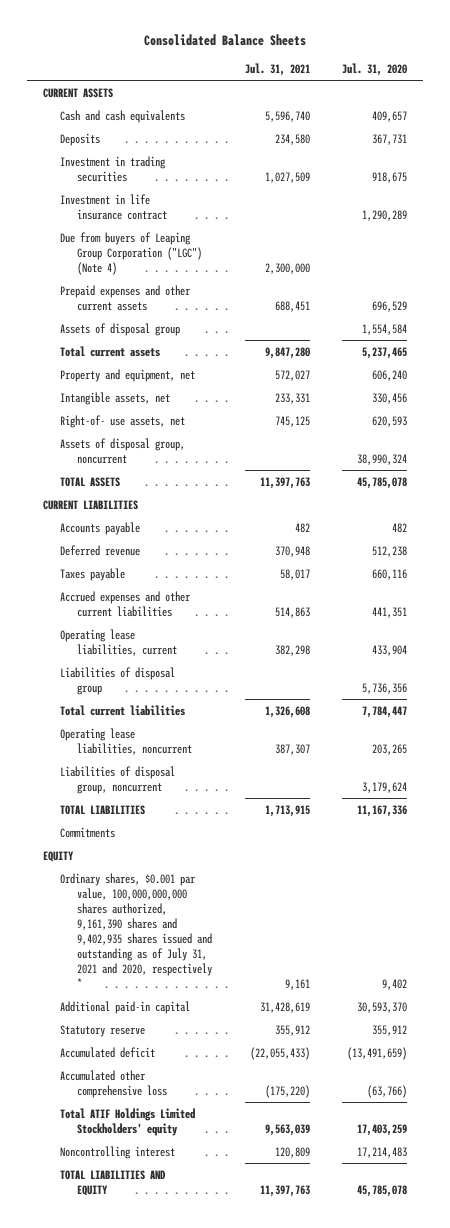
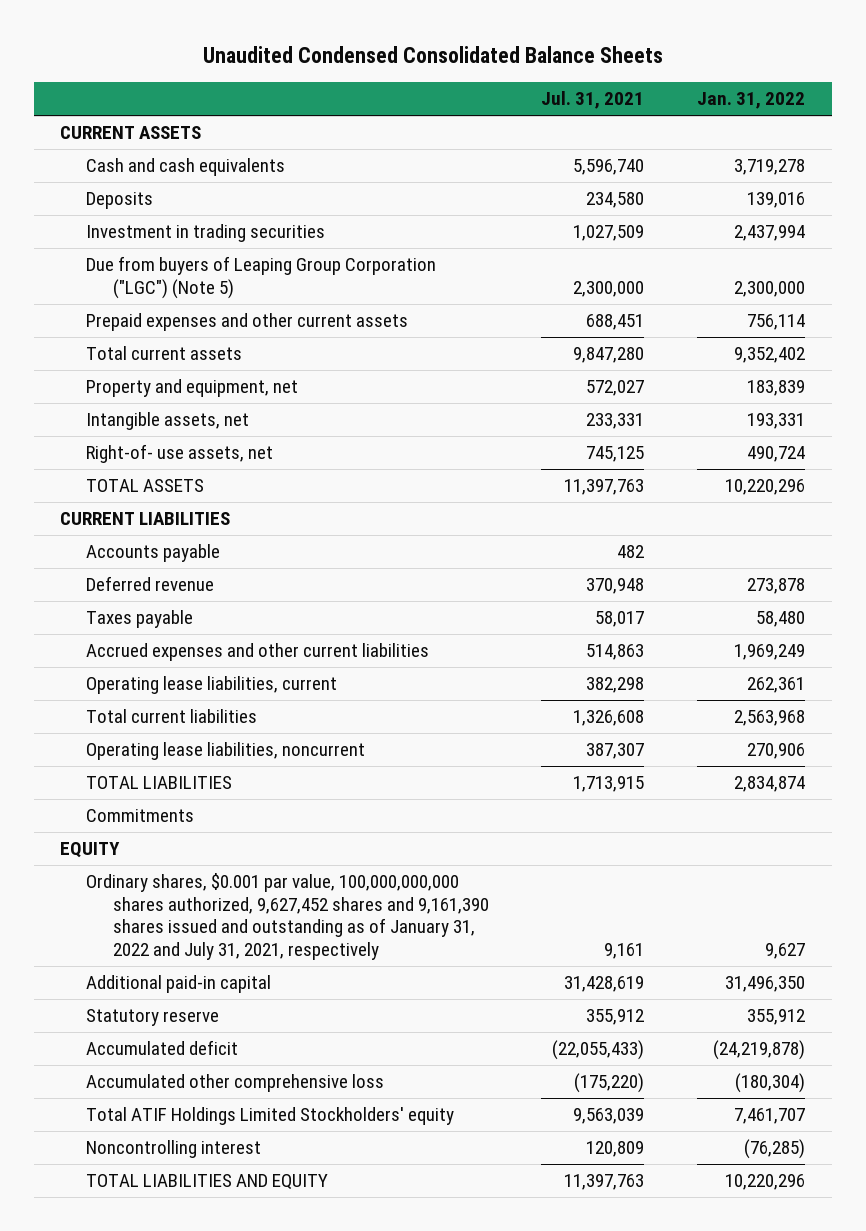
- Consolidated Balance Sheets
+ Unaudited Condensed Consolidated Balance Sheets
- | Jul. 31, 2021 | Jul. 31, 2020
+ | Jul. 31, 2021 | Jan. 31, 2022
- Investment in life insurance contract | | 1,290,289
- Due from buyers of Leaping Group Corporation ("LGC") (Note 4) | 2,300,000 |
+ Due from buyers of Leaping Group Corporation ("LGC") (Note 5) | 2,300,000 | 2,300,000
- Assets of disposal group | | 1,554,584
- Assets of disposal group, noncurrent | | 38,990,324
- Liabilities of disposal group | | 5,736,356
- Liabilities of disposal group, noncurrent | | 3,179,624
- Ordinary shares, $0.001 par value, 100,000,000,000 shares authorized, 9,161,390 shares and 9,402,935 shares issued and outstanding as of July 31, 2021 and 2020, respectively * | 9,161 | 9,402
+ Ordinary shares, $0.001 par value, 100,000,000,000 shares authorized, 9,627,452 shares and 9,161,390 shares issued and outstanding as of January 31, 2022 and July 31, 2021, respectively | 9,161 | 9,627

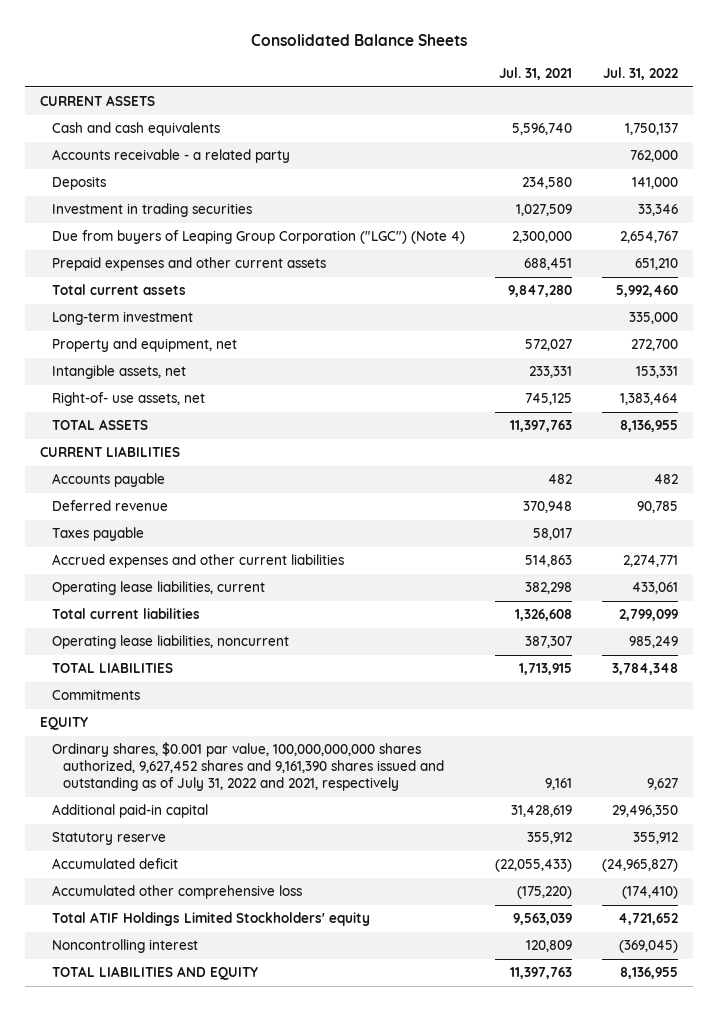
- Unaudited Condensed Consolidated Balance Sheets
+ Consolidated Balance Sheets
- | Jul. 31, 2021 | Jan. 31, 2022
+ | Jul. 31, 2021 | Jul. 31, 2022
+ Accounts receivable - a related party | | 762,000
- Due from buyers of Leaping Group Corporation ("LGC") (Note 5) | 2,300,000 | 2,300,000
+ Due from buyers of Leaping Group Corporation ("LGC") (Note 4) | 2,300,000 | 2,654,767
+ Long-term investment | | 335,000
- Ordinary shares, $0.001 par value, 100,000,000,000 shares authorized, 9,627,452 shares and 9,161,390 shares issued and outstanding as of January 31, 2022 and July 31, 2021, respectively | 9,161 | 9,627
+ Ordinary shares, $0.001 par value, 100,000,000,000 shares authorized, 9,627,452 shares and 9,161,390 shares issued and outstanding as of July 31, 2022 and 2021, respectively | 9,161 | 9,627

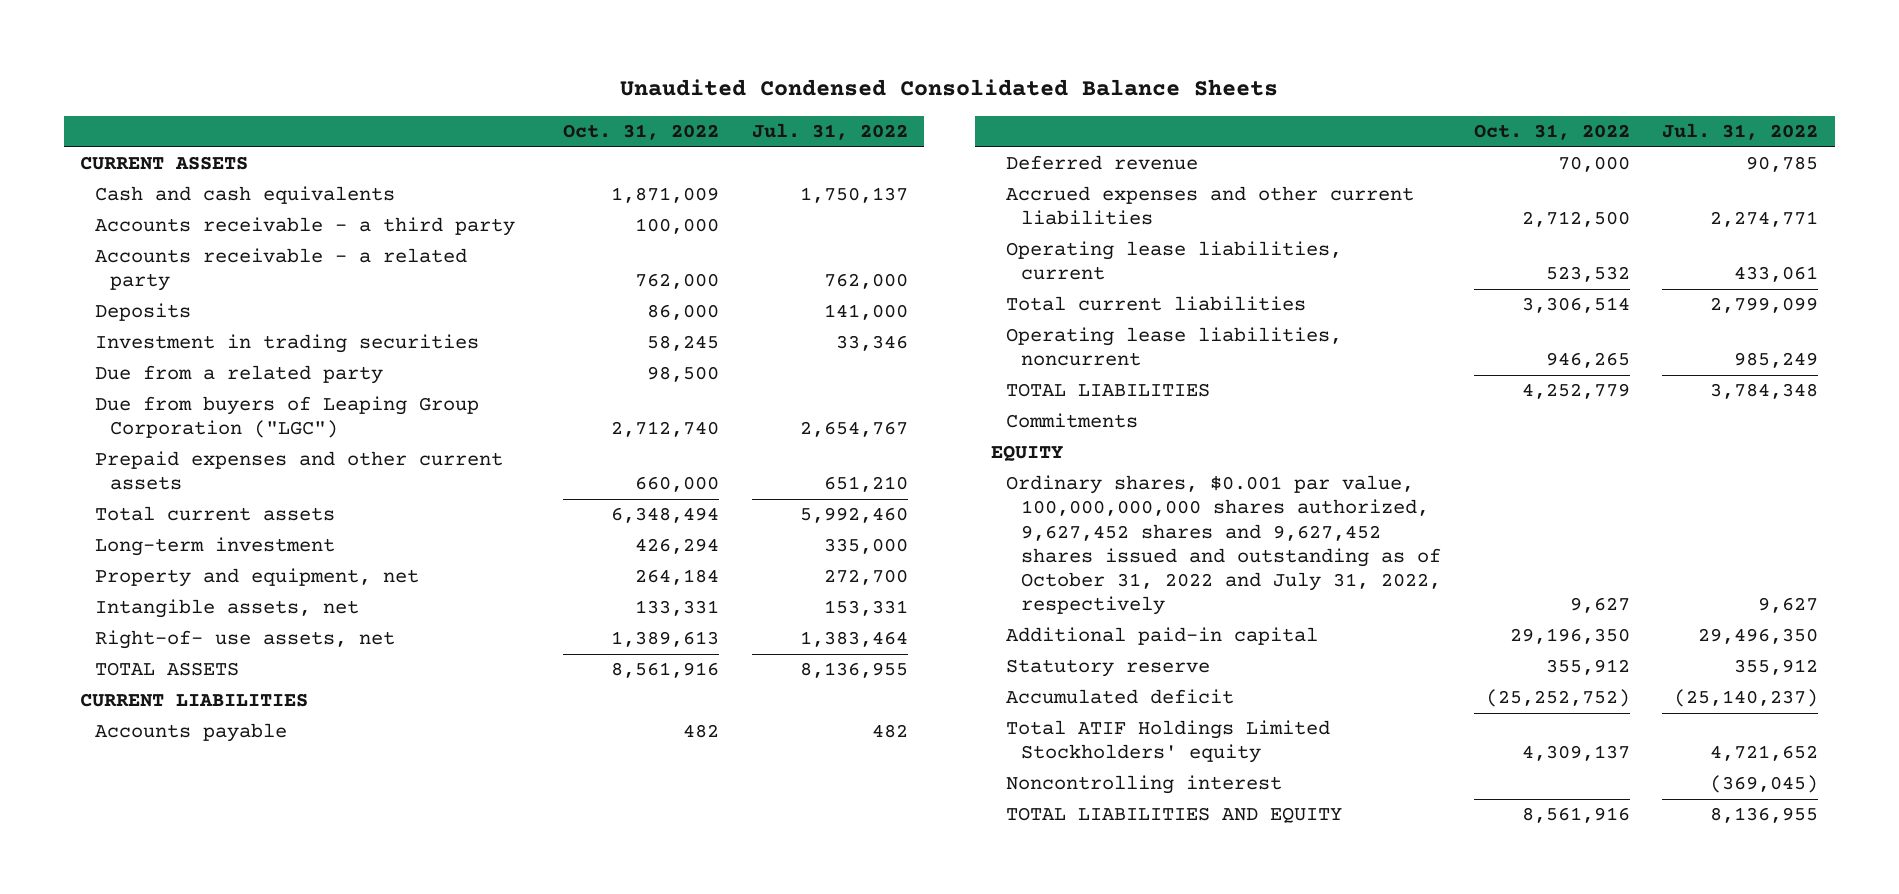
- Consolidated Balance Sheets
+ Unaudited Condensed Consolidated Balance Sheets
- | Jul. 31, 2021 | Jul. 31, 2022
+ | Oct. 31, 2022 | Jul. 31, 2022
+ Accounts receivable - a third party | 100,000 |
- Due from buyers of Leaping Group Corporation ("LGC") (Note 4) | 2,300,000 | 2,654,767
+ Due from a related party | 98,500 |
+ Due from buyers of Leaping Group Corporation ("LGC") | 2,712,740 | 2,654,767
- Taxes payable | 58,017 |
- Ordinary shares, $0.001 par value, 100,000,000,000 shares authorized, 9,627,452 shares and 9,161,390 shares issued and outstanding as of July 31, 2022 and 2021, respectively | 9,161 | 9,627
+ Ordinary shares, $0.001 par value, 100,000,000,000 shares authorized, 9,627,452 shares and 9,627,452 shares issued and outstanding as of October 31, 2022 and July 31, 2022, respectively | 9,627 | 9,627
- Accumulated deficit | (22,055,433) | (24,965,827)
- Accumulated other comprehensive loss | (175,220) | (174,410)
+ Accumulated deficit | (25,252,752) | (25,140,237)

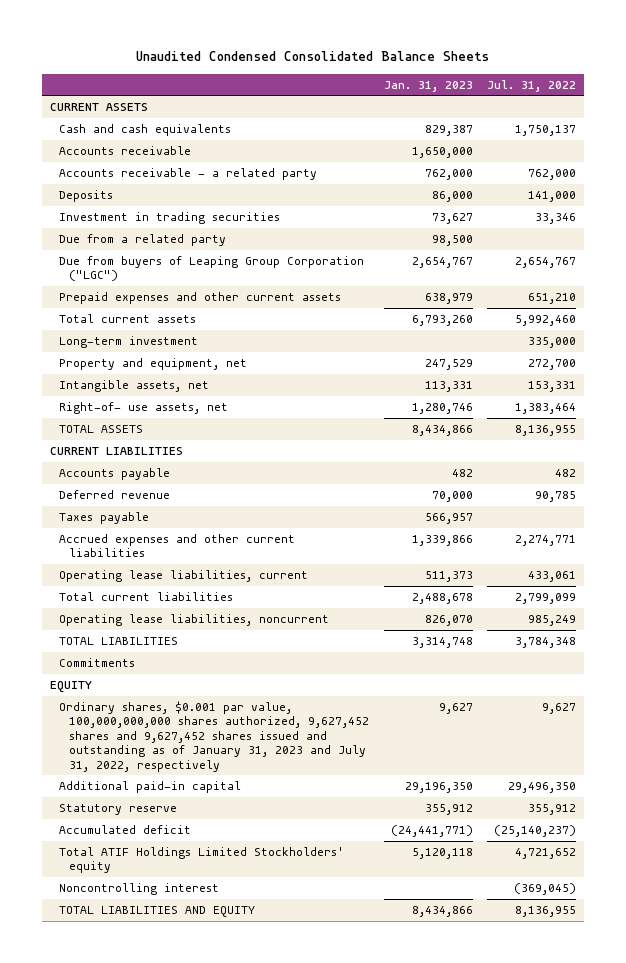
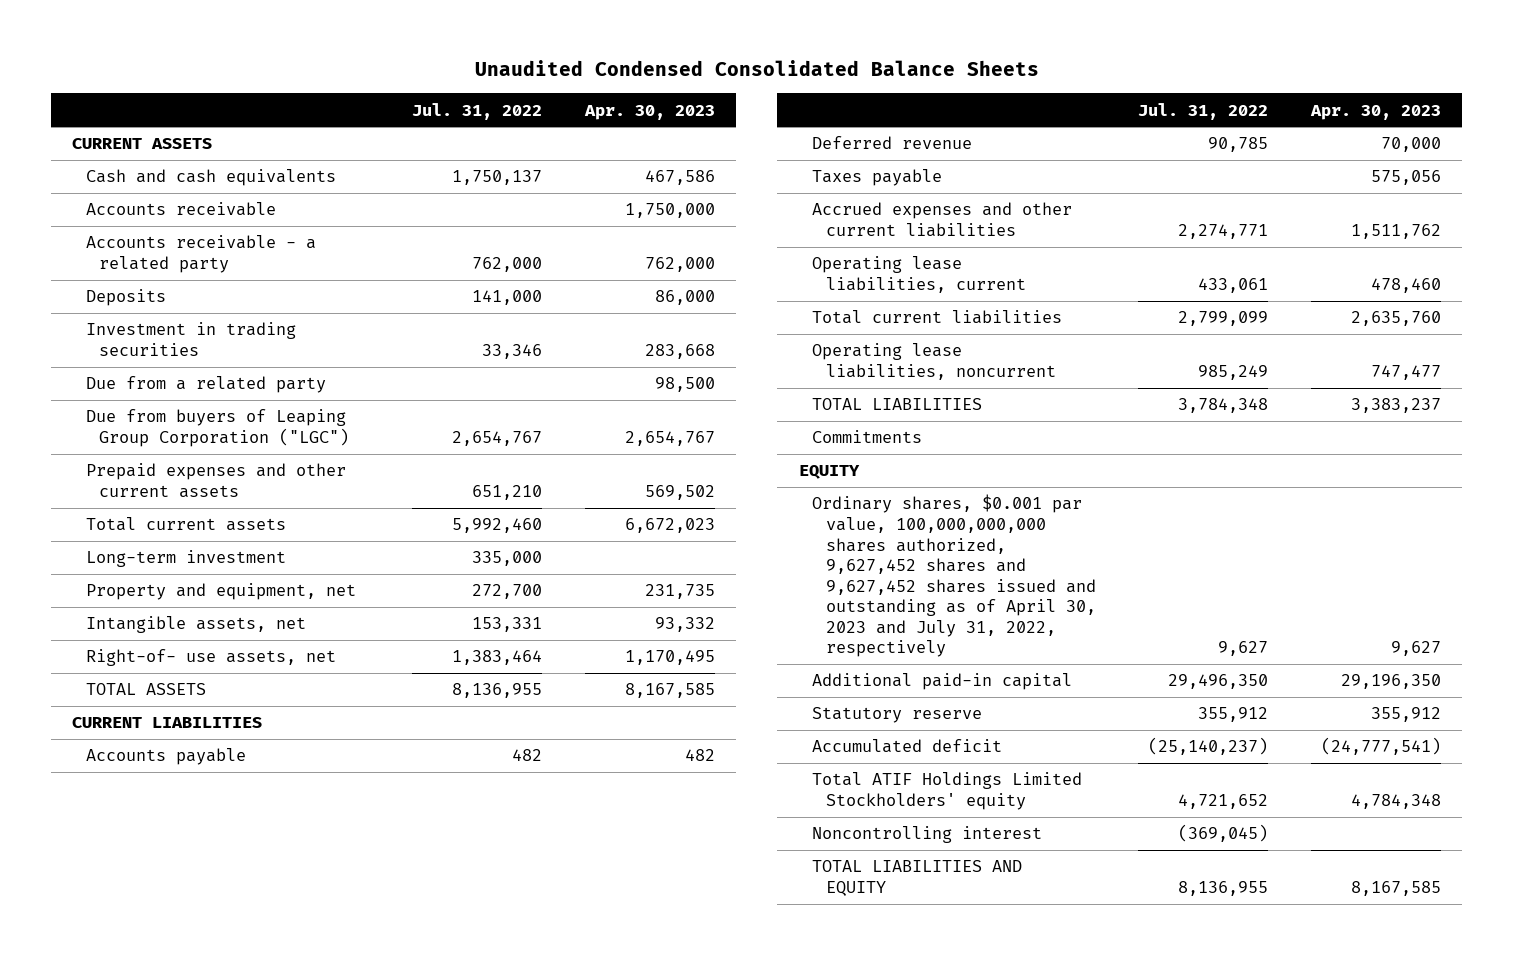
- | Jan. 31, 2023 | Jul. 31, 2022
+ | Jul. 31, 2022 | Apr. 30, 2023
- Ordinary shares, $0.001 par value, 100,000,000,000 shares authorized, 9,627,452 shares and 9,627,452 shares issued and outstanding as of January 31, 2023 and July 31, 2022, respectively | 9,627 | 9,627
+ Ordinary shares, $0.001 par value, 100,000,000,000 shares authorized, 9,627,452 shares and 9,627,452 shares issued and outstanding as of April 30, 2023 and July 31, 2022, respectively | 9,627 | 9,627

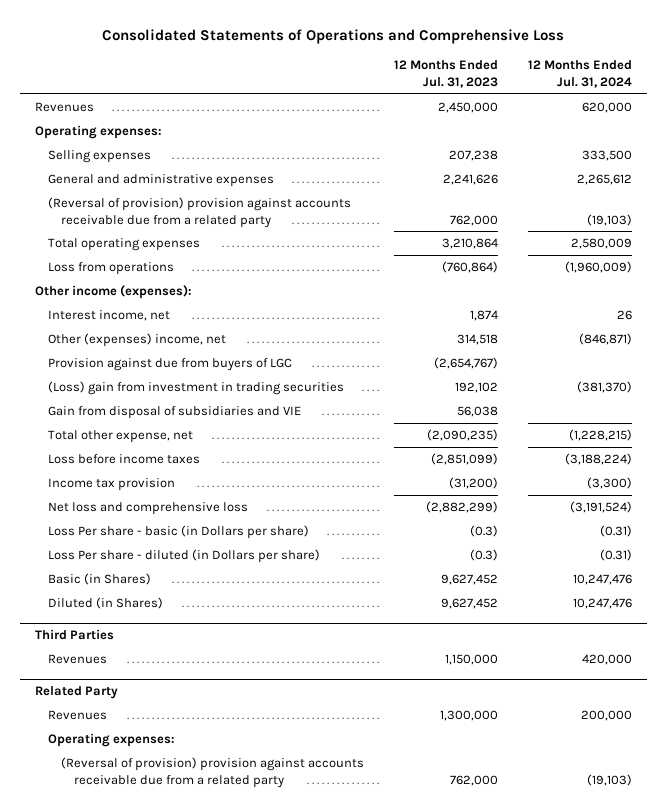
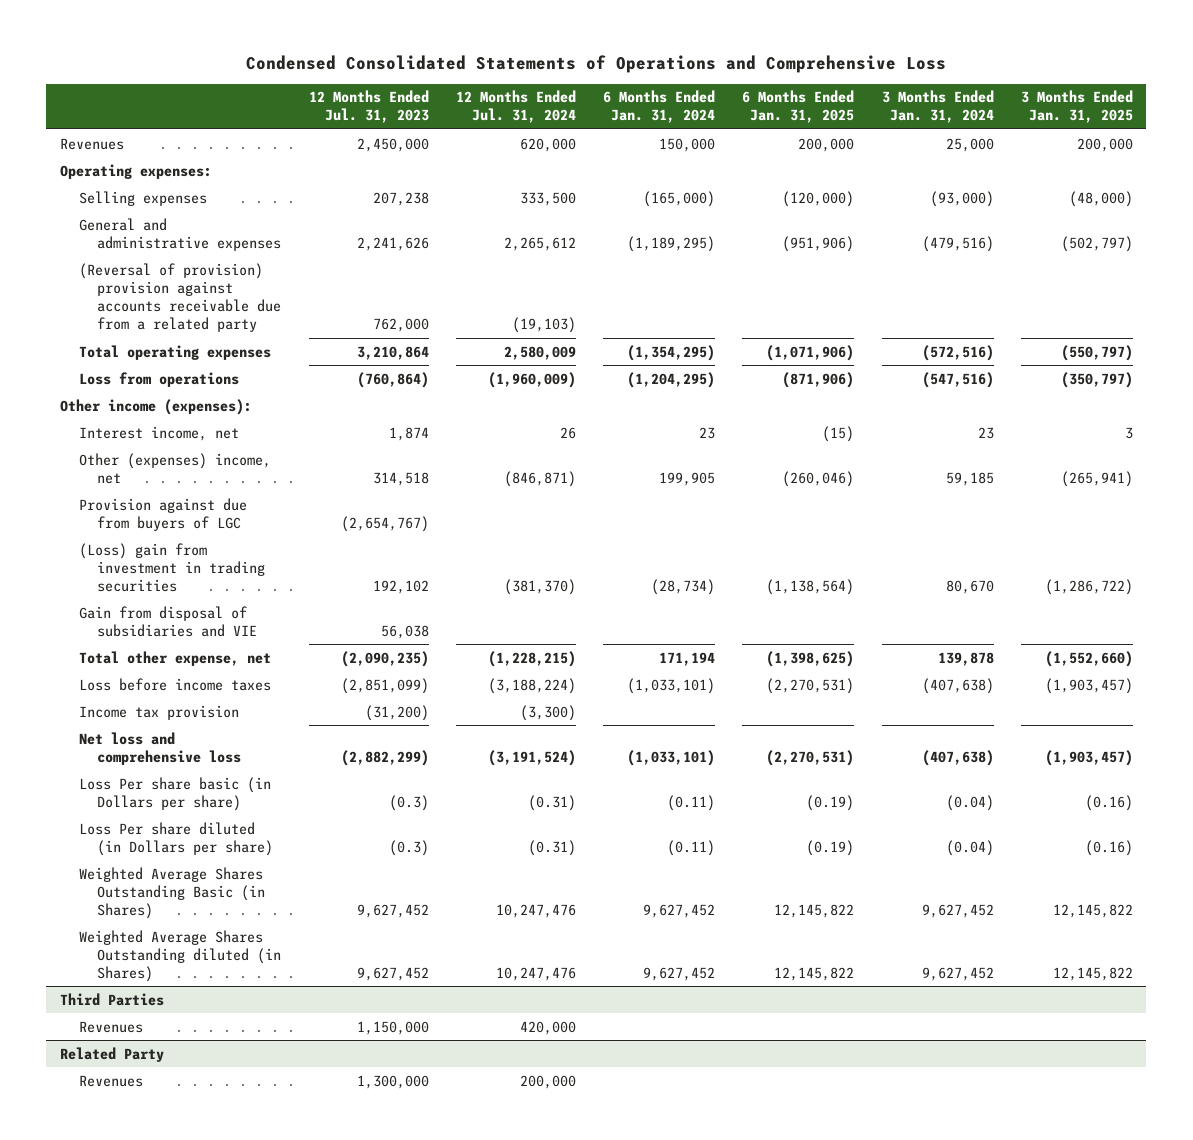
- Consolidated Statements of Operations and Comprehensive Loss
+ Condensed Consolidated Statements of Operations and Comprehensive Loss
- | 12 Months Ended Jul. 31, 2023 | 12 Months Ended Jul. 31, 2024
+ | 12 Months Ended Jul. 31, 2023 | 12 Months Ended Jul. 31, 2024 | 6 Months Ended Jan. 31, 2024 | 6 Months Ended Jan. 31, 2025 | 3 Months Ended Jan. 31, 2024 | 3 Months Ended Jan. 31, 2025
- Loss Per share - basic (in Dollars per share) | (0.3) | (0.31)
- Loss Per share - diluted (in Dollars per share) | (0.3) | (0.31)
- Basic (in Shares) | 9,627,452 | 10,247,476
- Diluted (in Shares) | 9,627,452 | 10,247,476
+ Loss Per share basic (in Dollars per share) | (0.3) | (0.31) | (0.11) | (0.19) | (0.04) | (0.16)
+ Loss Per share diluted (in Dollars per share) | (0.3) | (0.31) | (0.11) | (0.19) | (0.04) | (0.16)
+ Weighted Average Shares Outstanding Basic (in Shares) | 9,627,452 | 10,247,476 | 9,627,452 | 12,145,822 | 9,627,452 | 12,145,822
+ Weighted Average Shares Outstanding diluted (in Shares) | 9,627,452 | 10,247,476 | 9,627,452 | 12,145,822 | 9,627,452 | 12,145,822
@ Related Party
- Operating expenses:
- (Reversal of provision) provision against accounts receivable due from a related party | 762,000 | (19,103)

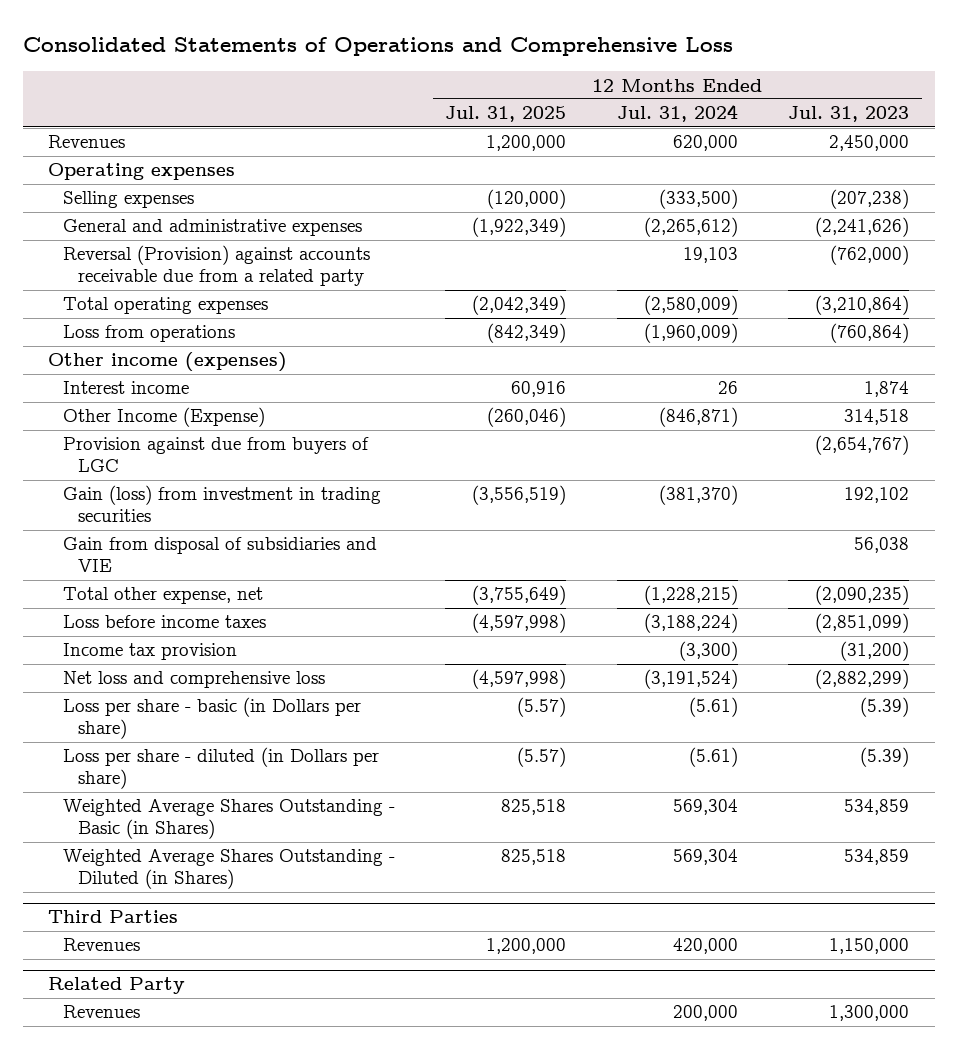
- Condensed Consolidated Statements of Operations and Comprehensive Loss
+ Consolidated Statements of Operations and Comprehensive Loss
- | 12 Months Ended Jul. 31, 2023 | 12 Months Ended Jul. 31, 2024 | 6 Months Ended Jan. 31, 2024 | 6 Months Ended Jan. 31, 2025 | 3 Months Ended Jan. 31, 2024 | 3 Months Ended Jan. 31, 2025
+ | 12 Months Ended Jul. 31, 2025 | 12 Months Ended Jul. 31, 2024 | 12 Months Ended Jul. 31, 2023
- Operating expenses:
- Selling expenses | 207,238 | 333,500 | (165,000) | (120,000) | (93,000) | (48,000)
- General and administrative expenses | 2,241,626 | 2,265,612 | (1,189,295) | (951,906) | (479,516) | (502,797)
- (Reversal of provision) provision against accounts receivable due from a related party | 762,000 | (19,103) | | | |
- Total operating expenses | 3,210,864 | 2,580,009 | (1,354,295) | (1,071,906) | (572,516) | (550,797)
+ Operating expenses
+ Selling expenses | (120,000) | (333,500) | (207,238)
+ General and administrative expenses | (1,922,349) | (2,265,612) | (2,241,626)
+ Reversal (Provision) against accounts receivable due from a related party | | 19,103 | (762,000)
+ Total operating expenses | (2,042,349) | (2,580,009) | (3,210,864)
- Other income (expenses):
- Interest income, net | 1,874 | 26 | 23 | (15) | 23 | 3
- Other (expenses) income, net | 314,518 | (846,871) | 199,905 | (260,046) | 59,185 | (265,941)
+ Other income (expenses)
+ Interest income | 60,916 | 26 | 1,874
+ Other Income (Expense) | (260,046) | (846,871) | 314,518
- (Loss) gain from investment in trading securities | 192,102 | (381,370) | (28,734) | (1,138,564) | 80,670 | (1,286,722)
+ Gain (loss) from investment in trading securities | (3,556,519) | (381,370) | 192,102
- Loss Per share basic (in Dollars per share) | (0.3) | (0.31) | (0.11) | (0.19) | (0.04) | (0.16)
- Loss Per share diluted (in Dollars per share) | (0.3) | (0.31) | (0.11) | (0.19) | (0.04) | (0.16)
- Weighted Average Shares Outstanding Basic (in Shares) | 9,627,452 | 10,247,476 | 9,627,452 | 12,145,822 | 9,627,452 | 12,145,822
- Weighted Average Shares Outstanding diluted (in Shares) | 9,627,452 | 10,247,476 | 9,627,452 | 12,145,822 | 9,627,452 | 12,145,822
+ Loss per share - basic (in Dollars per share) | (5.57) | (5.61) | (5.39)
+ Loss per share - diluted (in Dollars per share) | (5.57) | (5.61) | (5.39)
+ Weighted Average Shares Outstanding - Basic (in Shares) | 825,518 | 569,304 | 534,859
+ Weighted Average Shares Outstanding - Diluted (in Shares) | 825,518 | 569,304 | 534,859

